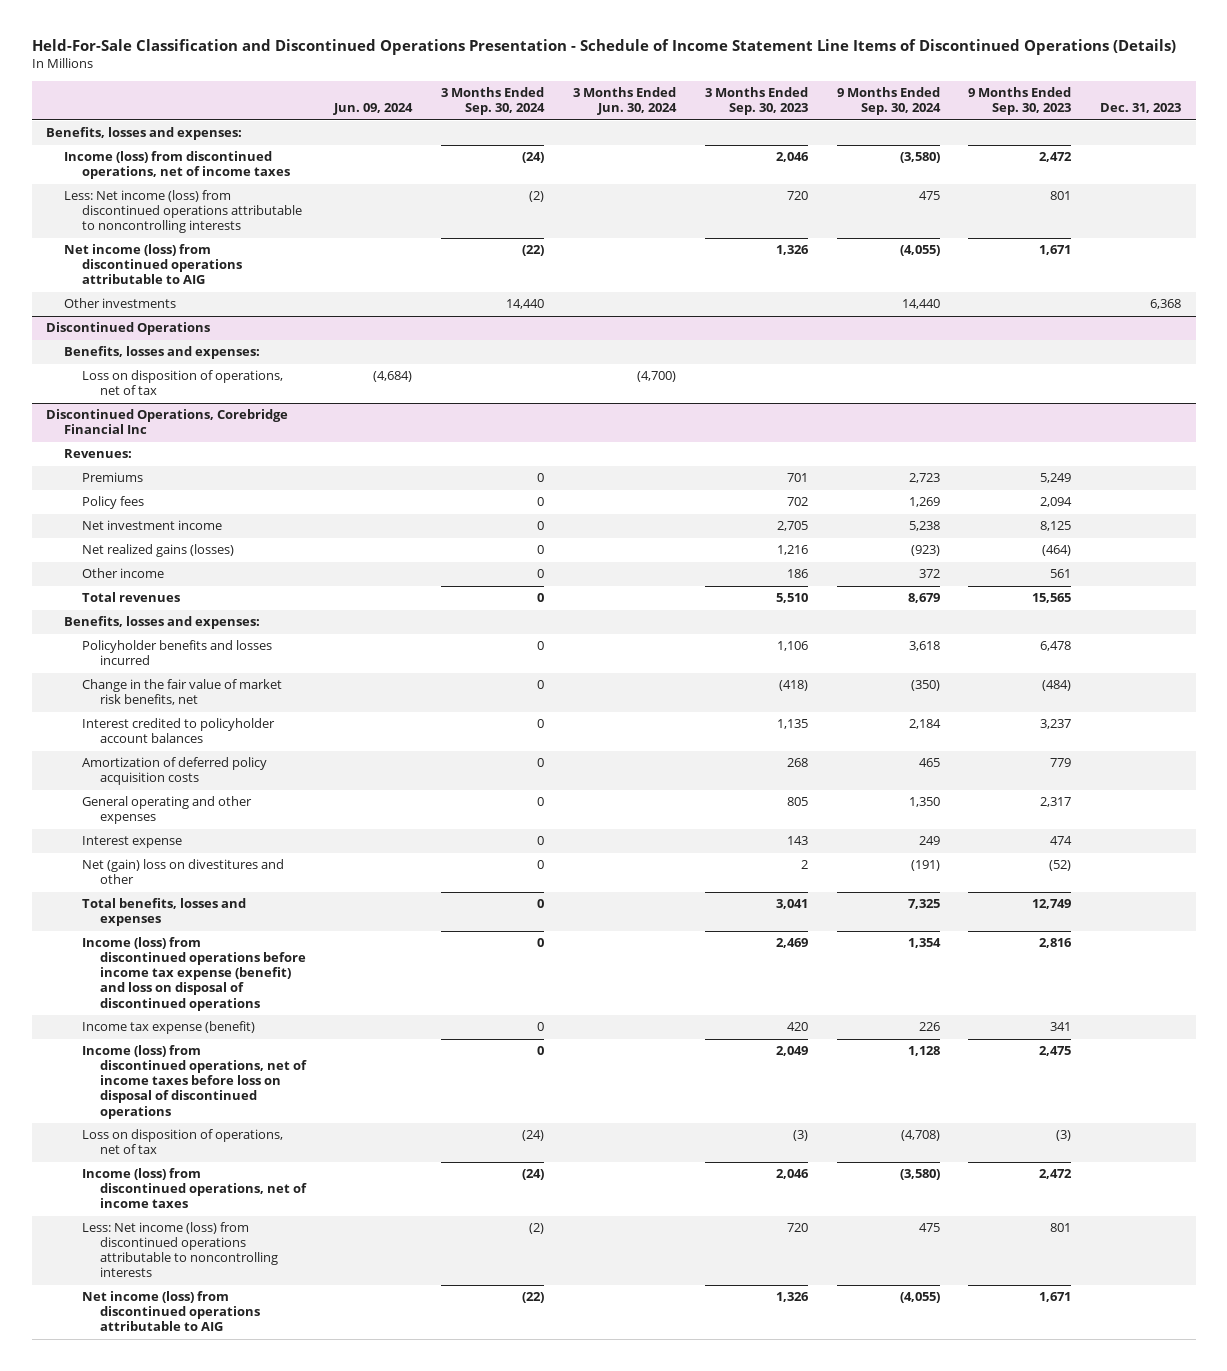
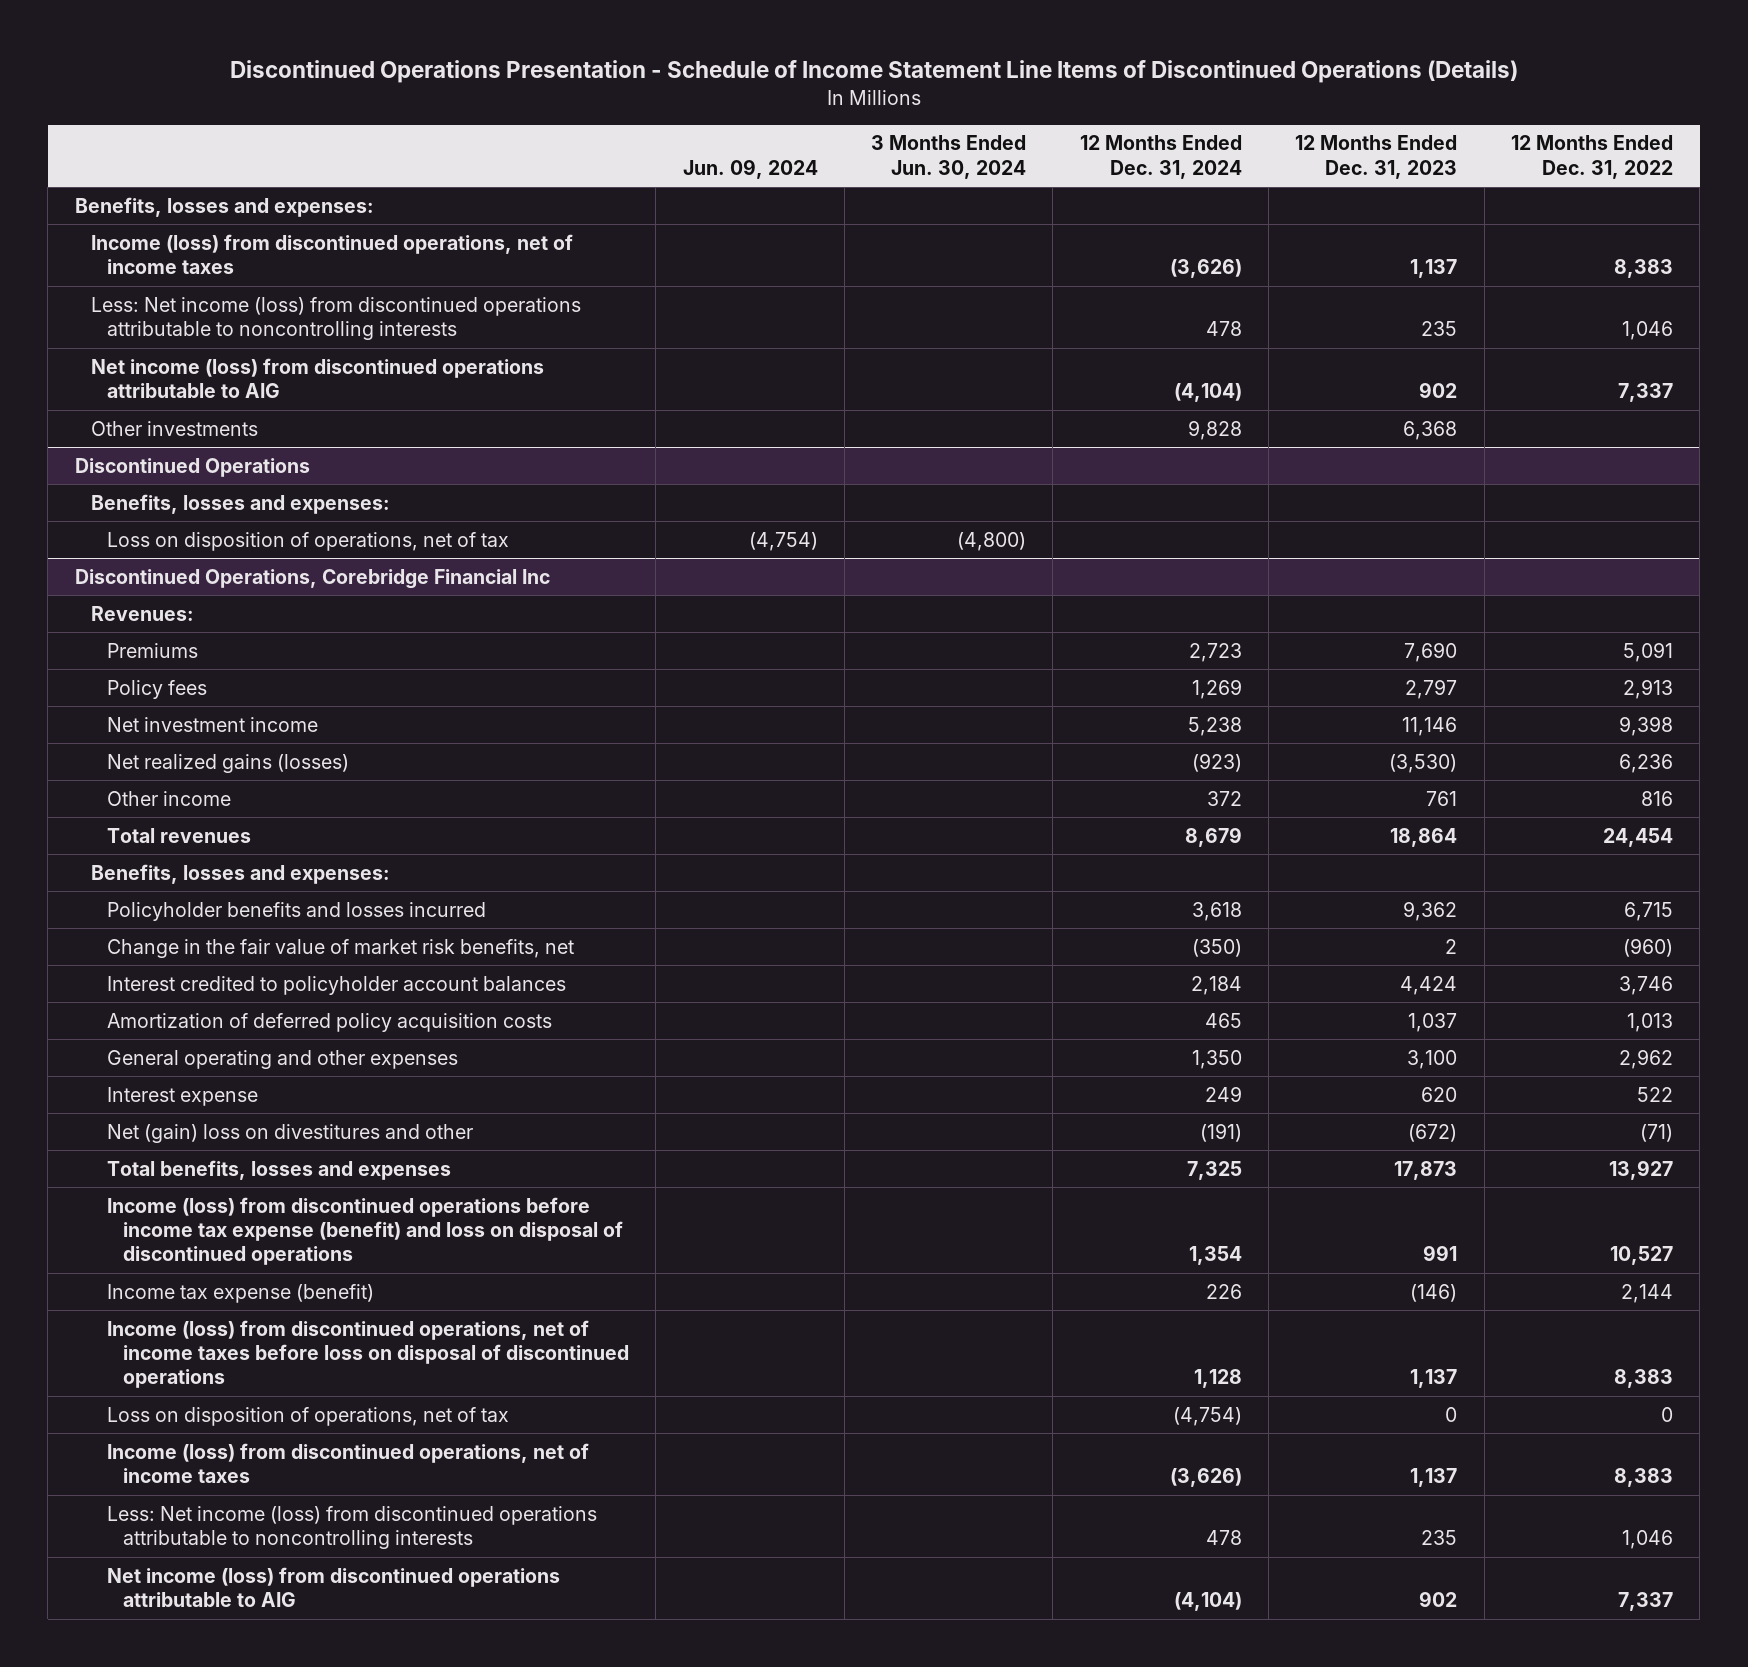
- Held-For-Sale Classification and Discontinued Operations Presentation - Schedule of Income Statement Line Items of Discontinued Operations (Details)
+ Discontinued Operations Presentation - Schedule of Income Statement Line Items of Discontinued Operations (Details)
- | Jun. 09, 2024 | 3 Months Ended Sep. 30, 2024 | 3 Months Ended Jun. 30, 2024 | 3 Months Ended Sep. 30, 2023 | 9 Months Ended Sep. 30, 2024 | 9 Months Ended Sep. 30, 2023 | Dec. 31, 2023
+ | Jun. 09, 2024 | 3 Months Ended Jun. 30, 2024 | 12 Months Ended Dec. 31, 2024 | 12 Months Ended Dec. 31, 2023 | 12 Months Ended Dec. 31, 2022
@ Discontinued Operations
- Loss on disposition of operations, net of tax | (4,684) | | (4,700) | | | |
+ Loss on disposition of operations, net of tax | (4,754) | (4,800) | | |

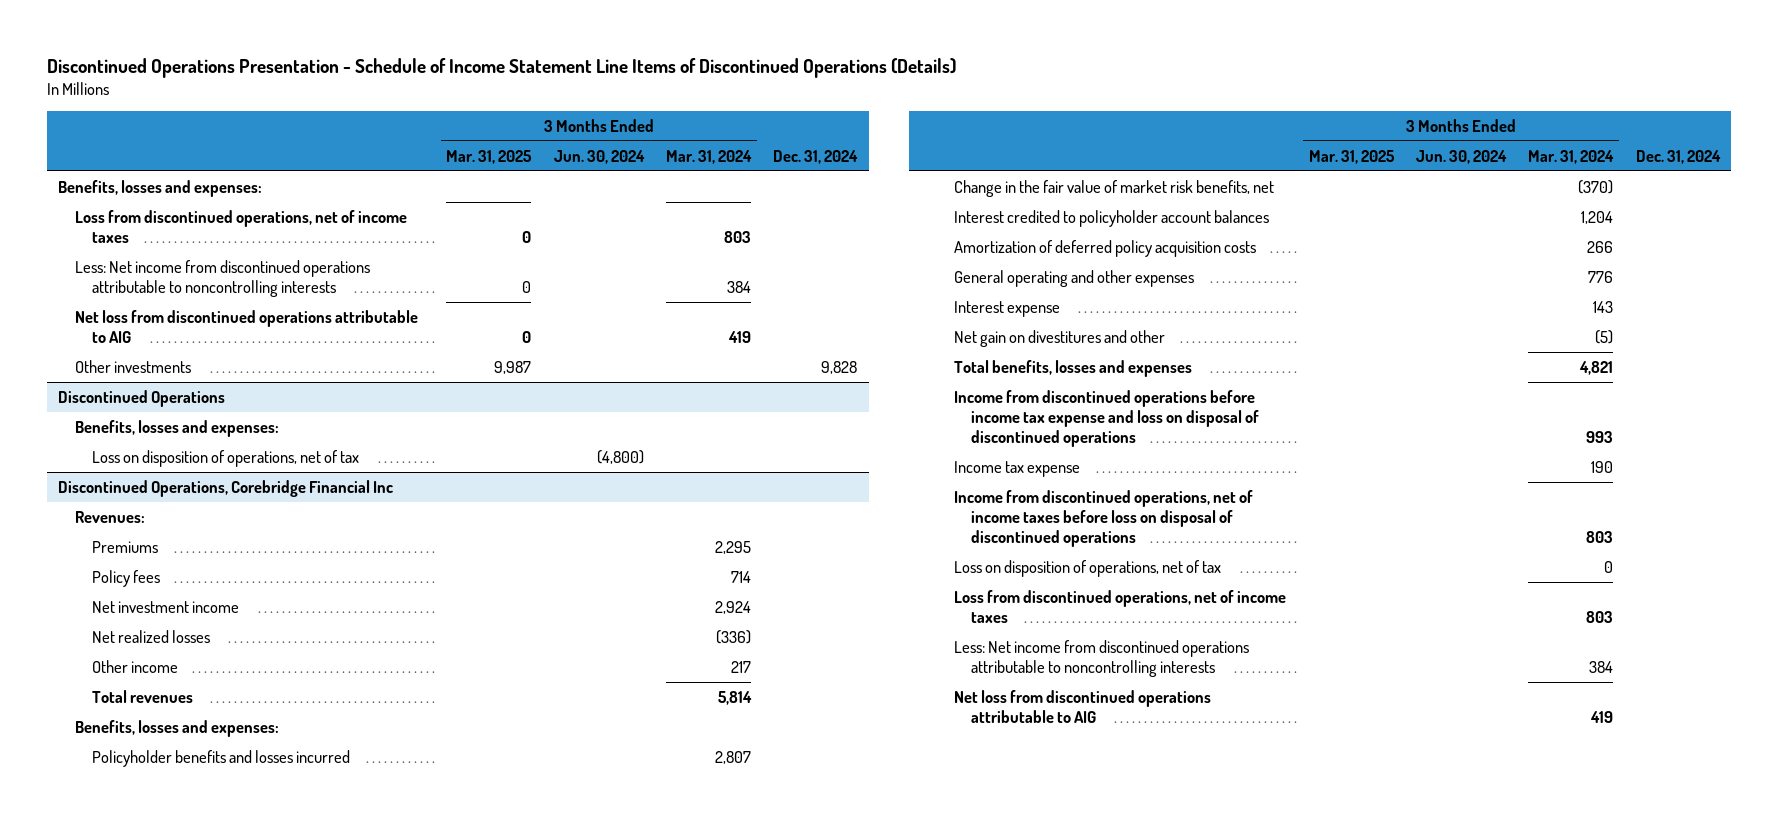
- | Jun. 09, 2024 | 3 Months Ended Jun. 30, 2024 | 12 Months Ended Dec. 31, 2024 | 12 Months Ended Dec. 31, 2023 | 12 Months Ended Dec. 31, 2022
+ | 3 Months Ended Mar. 31, 2025 | 3 Months Ended Jun. 30, 2024 | 3 Months Ended Mar. 31, 2024 | Dec. 31, 2024
- Income (loss) from discontinued operations, net of income taxes | | | (3,626) | 1,137 | 8,383
- Less: Net income (loss) from discontinued operations attributable to noncontrolling interests | | | 478 | 235 | 1,046
- Net income (loss) from discontinued operations attributable to AIG | | | (4,104) | 902 | 7,337
+ Loss from discontinued operations, net of income taxes | 0 | | 803 |
+ Less: Net income from discontinued operations attributable to noncontrolling interests | 0 | | 384 |
+ Net loss from discontinued operations attributable to AIG | 0 | | 419 |
@ Discontinued Operations, Corebridge Financial Inc
- Net realized gains (losses) | | | (923) | (3,530) | 6,236
+ Net realized losses | | | (336) |
- Net (gain) loss on divestitures and other | | | (191) | (672) | (71)
+ Net gain on divestitures and other | | | (5) |
- Income (loss) from discontinued operations before income tax expense (benefit) and loss on disposal of discontinued operations | | | 1,354 | 991 | 10,527
- Income tax expense (benefit) | | | 226 | (146) | 2,144
- Income (loss) from discontinued operations, net of income taxes before loss on disposal of discontinued operations | | | 1,128 | 1,137 | 8,383
+ Income from discontinued operations before income tax expense and loss on disposal of discontinued operations | | | 993 |
+ Income tax expense | | | 190 |
+ Income from discontinued operations, net of income taxes before loss on disposal of discontinued operations | | | 803 |
- Income (loss) from discontinued operations, net of income taxes | | | (3,626) | 1,137 | 8,383
- Less: Net income (loss) from discontinued operations attributable to noncontrolling interests | | | 478 | 235 | 1,046
- Net income (loss) from discontinued operations attributable to AIG | | | (4,104) | 902 | 7,337
+ Loss from discontinued operations, net of income taxes | | | 803 |
+ Less: Net income from discontinued operations attributable to noncontrolling interests | | | 384 |
+ Net loss from discontinued operations attributable to AIG | | | 419 |

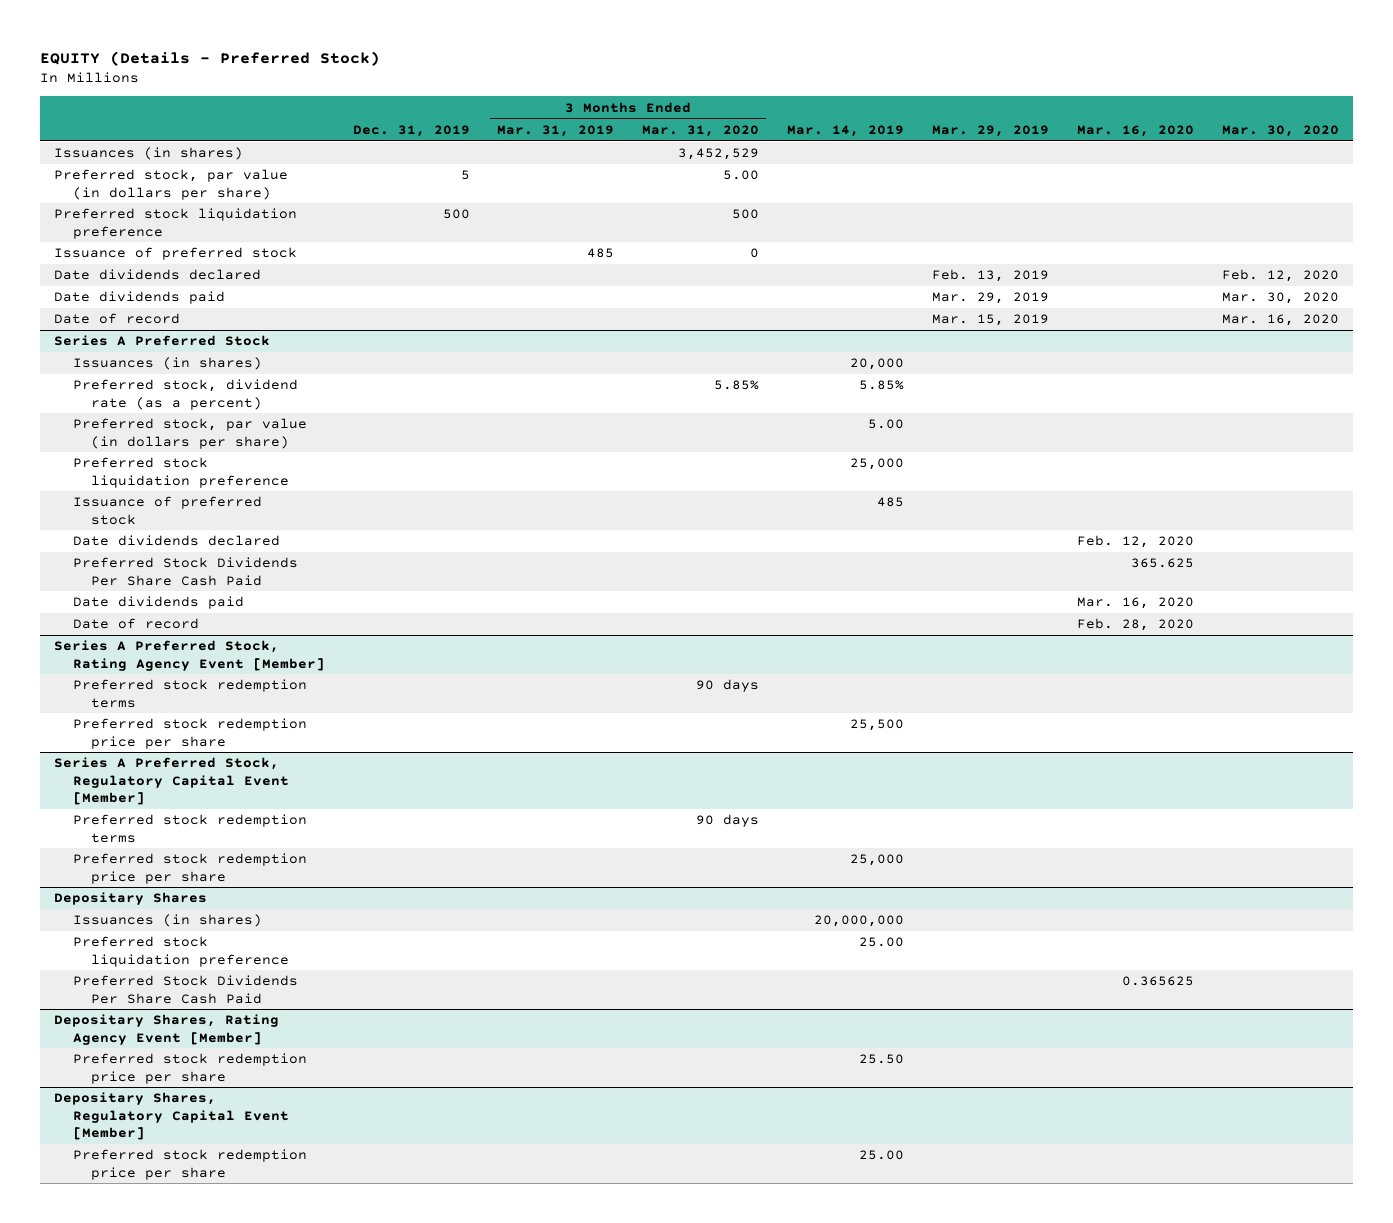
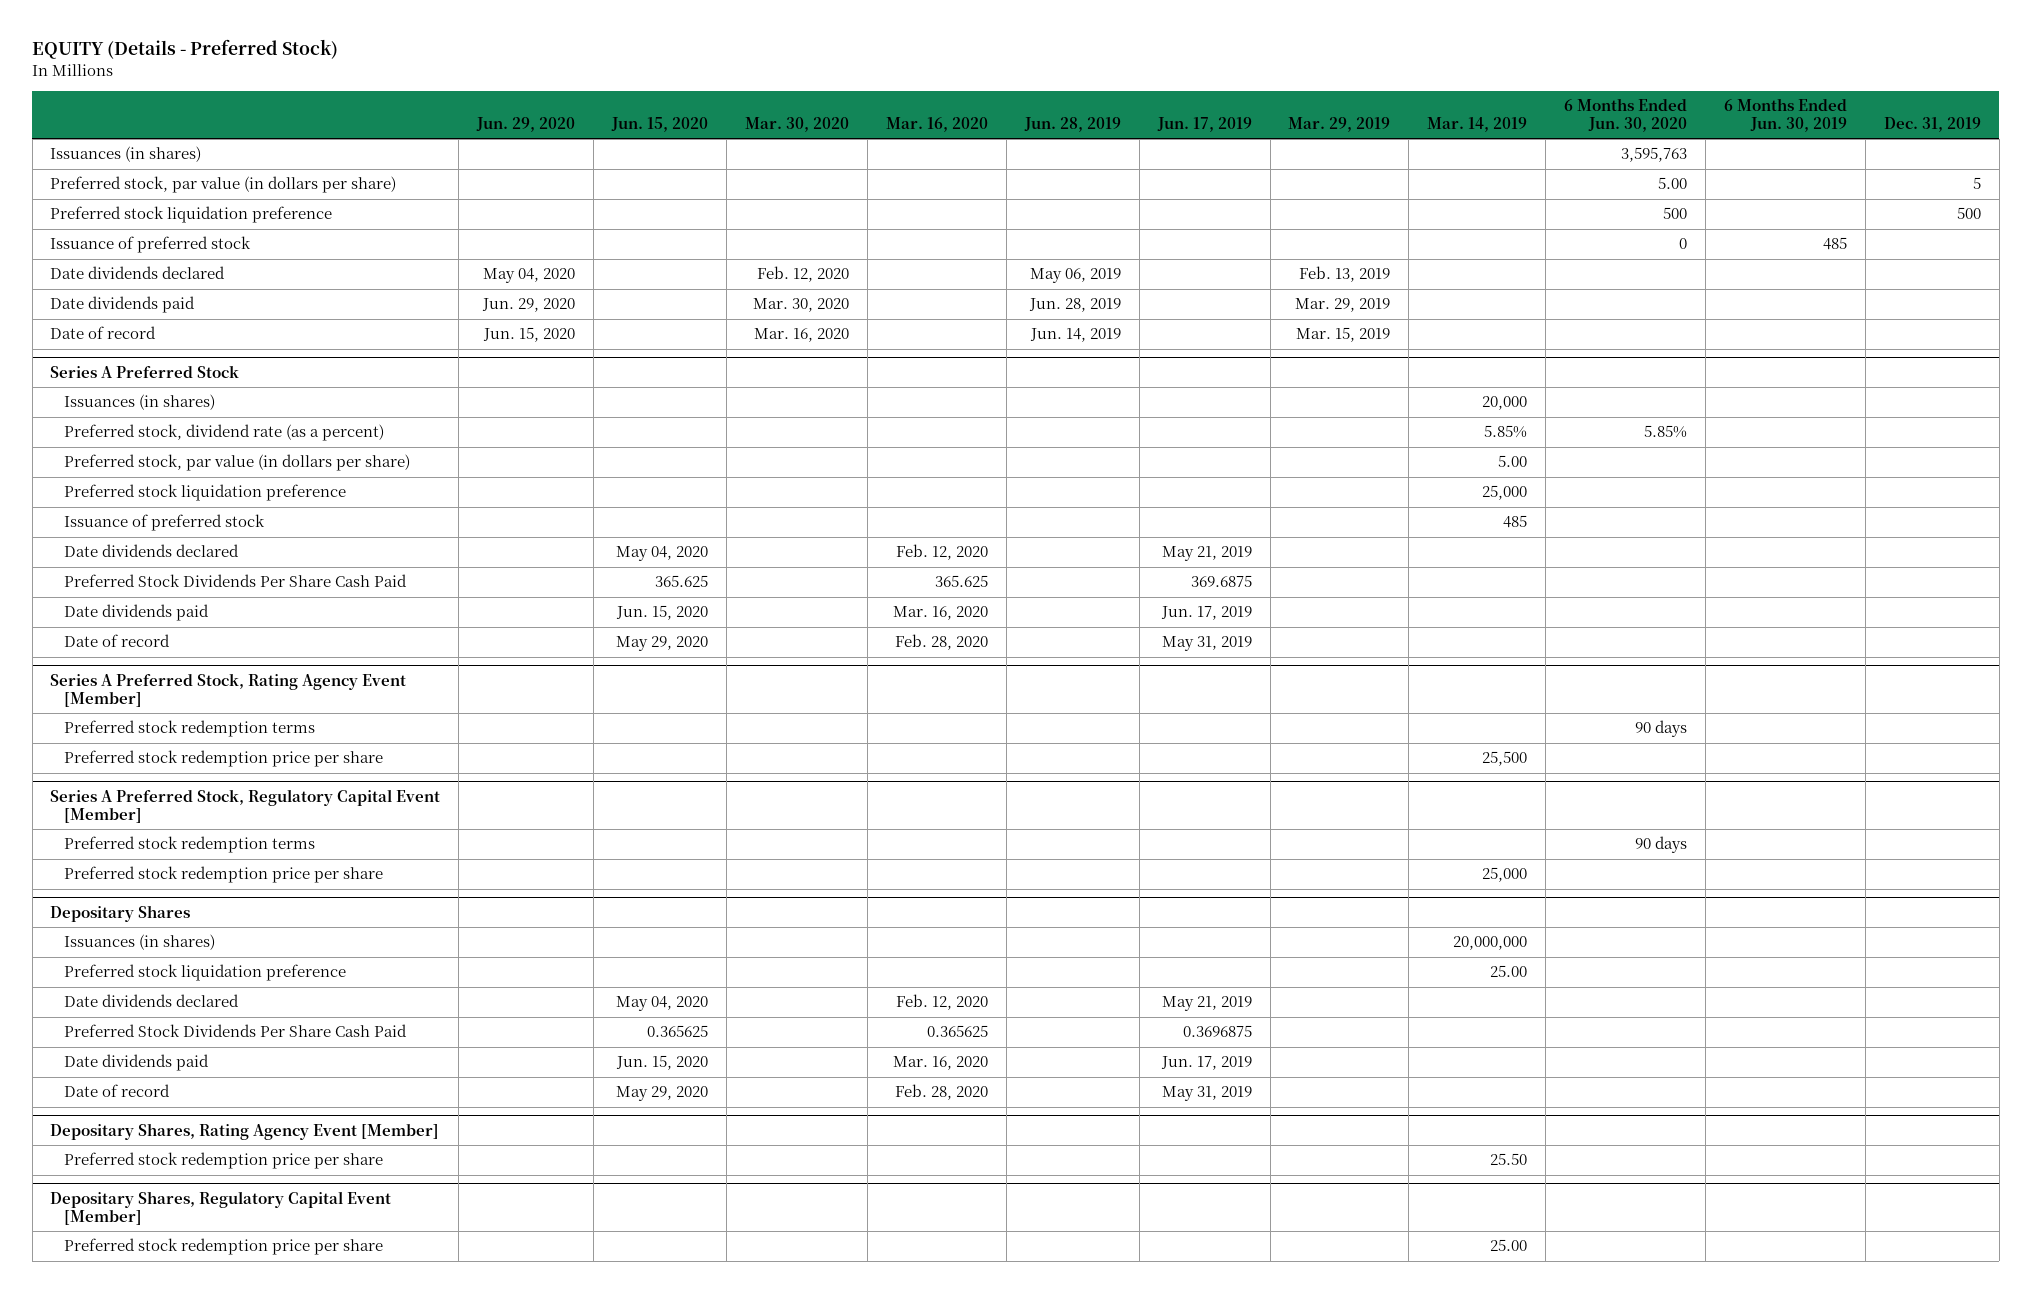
- | Dec. 31, 2019 | 3 Months Ended Mar. 31, 2019 | 3 Months Ended Mar. 31, 2020 | Mar. 14, 2019 | Mar. 29, 2019 | Mar. 16, 2020 | Mar. 30, 2020
+ | Jun. 29, 2020 | Jun. 15, 2020 | Mar. 30, 2020 | Mar. 16, 2020 | Jun. 28, 2019 | Jun. 17, 2019 | Mar. 29, 2019 | Mar. 14, 2019 | 6 Months Ended Jun. 30, 2020 | 6 Months Ended Jun. 30, 2019 | Dec. 31, 2019
@ Depositary Shares
+ Date dividends declared | | May 04, 2020 | | Feb. 12, 2020 | | May 21, 2019 | | | | |
+ Date dividends paid | | Jun. 15, 2020 | | Mar. 16, 2020 | | Jun. 17, 2019 | | | | |
+ Date of record | | May 29, 2020 | | Feb. 28, 2020 | | May 31, 2019 | | | | |

